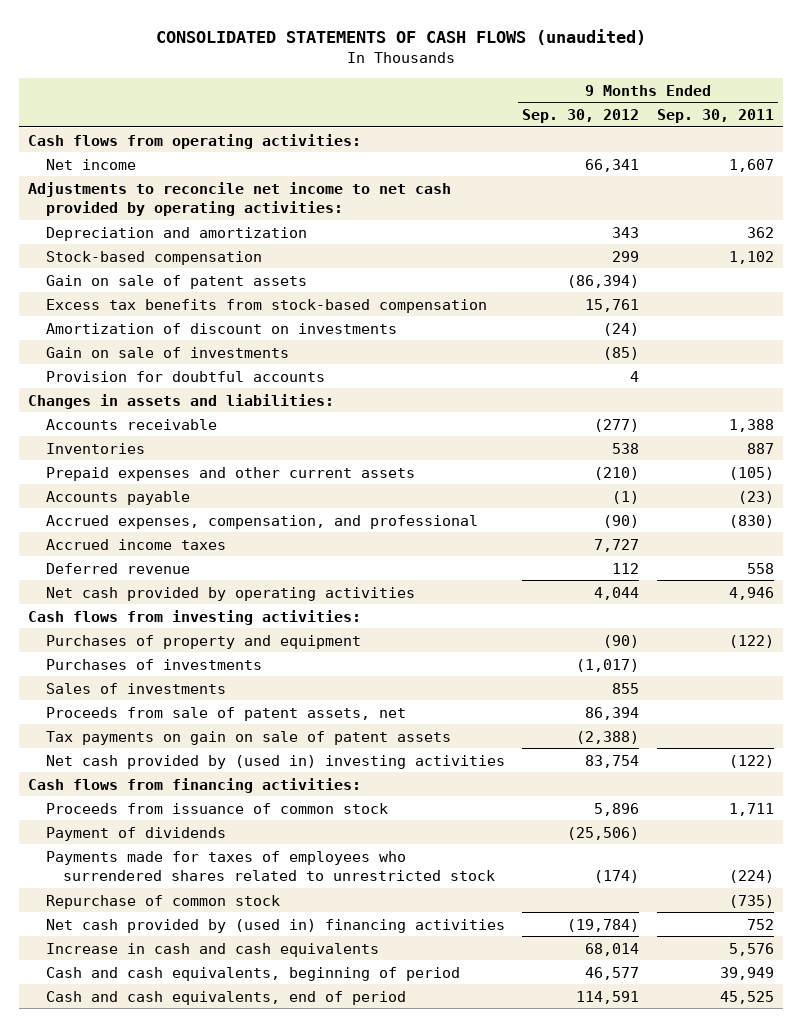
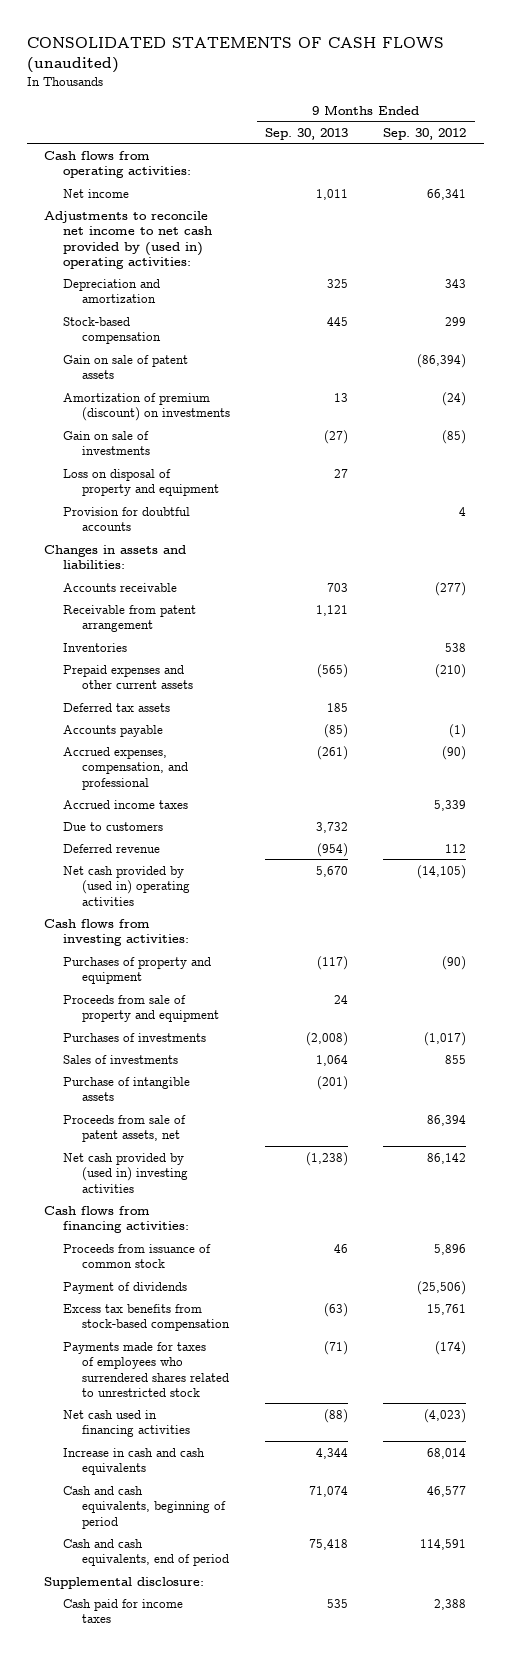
- | 9 Months Ended Sep. 30, 2012 | 9 Months Ended Sep. 30, 2011
+ | 9 Months Ended Sep. 30, 2013 | 9 Months Ended Sep. 30, 2012
- Adjustments to reconcile net income to net cash provided by operating activities:
+ Adjustments to reconcile net income to net cash provided by (used in) operating activities:
- Amortization of discount on investments | (24) |
+ Amortization of premium (discount) on investments | 13 | (24)
+ Loss on disposal of property and equipment | 27 |
+ Receivable from patent arrangement | 1,121 |
+ Deferred tax assets | 185 |
- Accrued income taxes | 7,727 |
+ Accrued income taxes | | 5,339
+ Due to customers | 3,732 |
- Net cash provided by operating activities | 4,044 | 4,946
+ Net cash provided by (used in) operating activities | 5,670 | (14,105)
+ Proceeds from sale of property and equipment | 24 |
+ Purchase of intangible assets | (201) |
- Tax payments on gain on sale of patent assets | (2,388) |
- Net cash provided by (used in) investing activities | 83,754 | (122)
+ Net cash provided by (used in) investing activities | (1,238) | 86,142
moved down: Excess tax benefits from stock-based compensation | (63) | 15,761
- Repurchase of common stock | | (735)
- Net cash provided by (used in) financing activities | (19,784) | 752
+ Net cash used in financing activities | (88) | (4,023)
+ Supplemental disclosure:
+ Cash paid for income taxes | 535 | 2,388

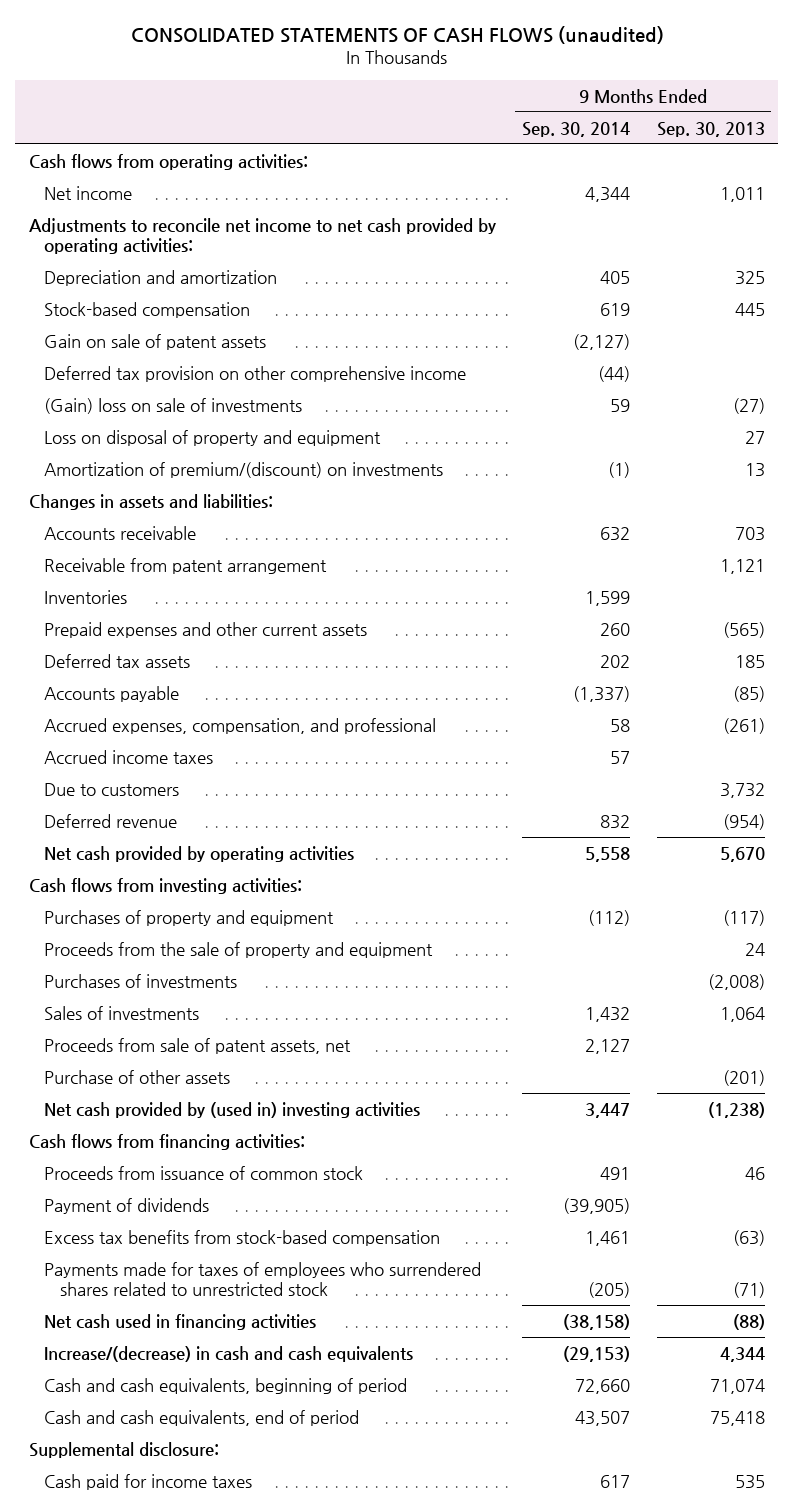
- | 9 Months Ended Sep. 30, 2013 | 9 Months Ended Sep. 30, 2012
+ | 9 Months Ended Sep. 30, 2014 | 9 Months Ended Sep. 30, 2013
- Adjustments to reconcile net income to net cash provided by (used in) operating activities:
+ Adjustments to reconcile net income to net cash provided by operating activities:
- Amortization of premium (discount) on investments | 13 | (24)
- Gain on sale of investments | (27) | (85)
+ Deferred tax provision on other comprehensive income | (44) |
+ (Gain) loss on sale of investments | 59 | (27)
- Provision for doubtful accounts | | 4
+ Amortization of premium/(discount) on investments | (1) | 13
- Net cash provided by (used in) operating activities | 5,670 | (14,105)
+ Net cash provided by operating activities | 5,558 | 5,670
- Proceeds from sale of property and equipment | 24 |
+ Proceeds from the sale of property and equipment | | 24
- Purchase of intangible assets | (201) |
+ Purchase of other assets | | (201)
- Increase in cash and cash equivalents | 4,344 | 68,014
+ Increase/(decrease) in cash and cash equivalents | (29,153) | 4,344

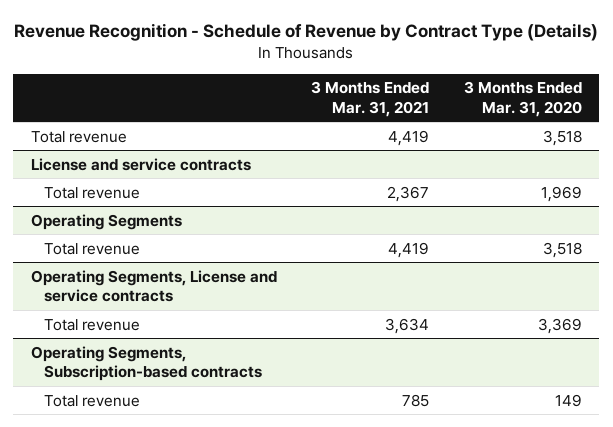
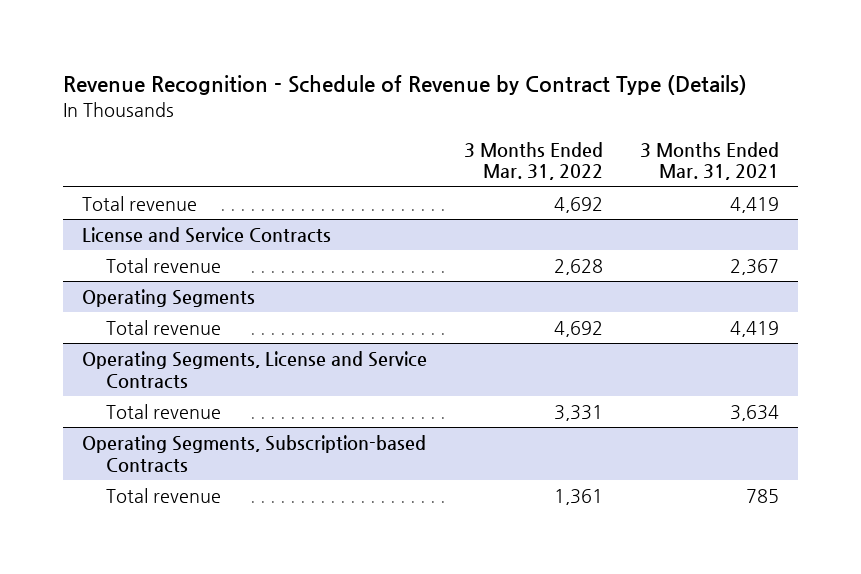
- | 3 Months Ended Mar. 31, 2021 | 3 Months Ended Mar. 31, 2020
+ | 3 Months Ended Mar. 31, 2022 | 3 Months Ended Mar. 31, 2021
- License and service contracts
+ License and Service Contracts
- Operating Segments, License and service contracts
+ Operating Segments, License and Service Contracts
- Operating Segments, Subscription-based contracts
+ Operating Segments, Subscription-based Contracts

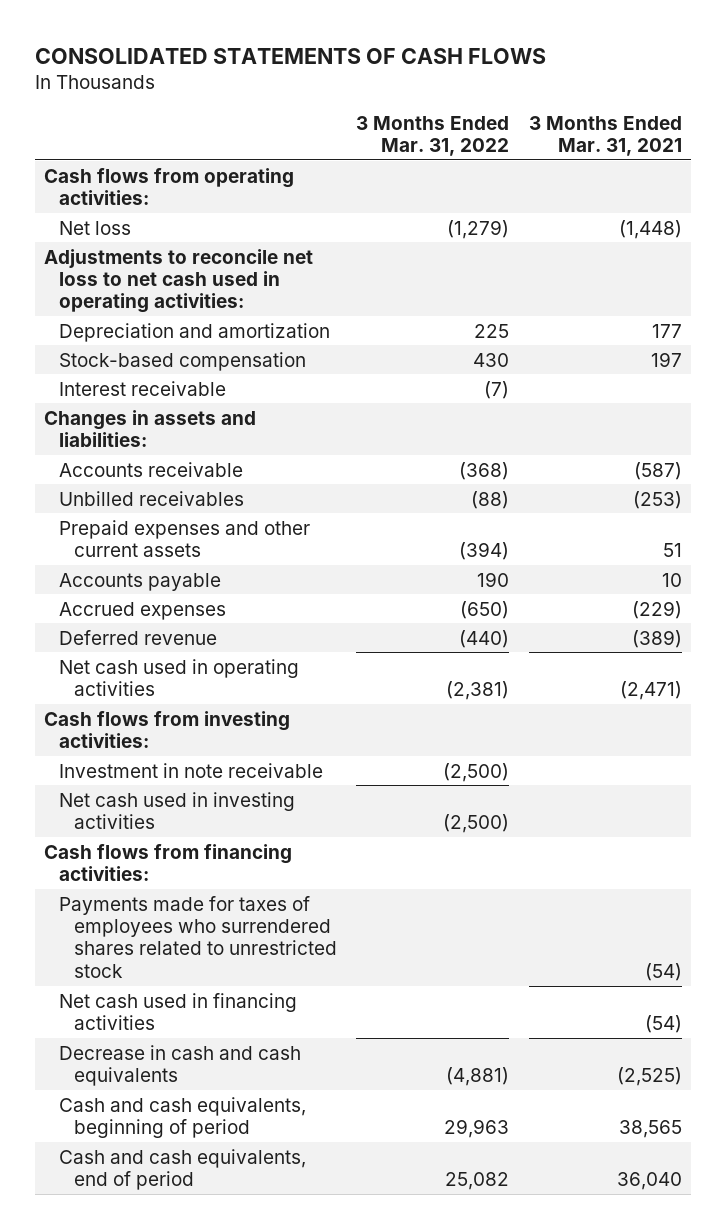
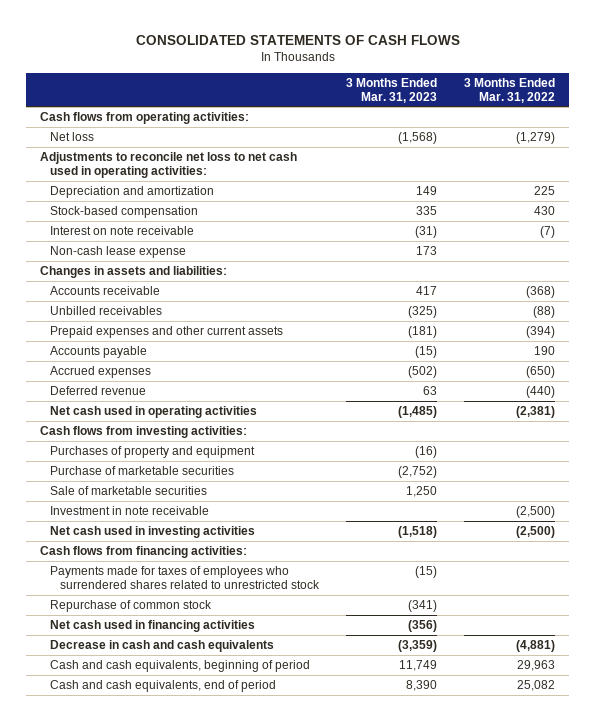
- | 3 Months Ended Mar. 31, 2022 | 3 Months Ended Mar. 31, 2021
+ | 3 Months Ended Mar. 31, 2023 | 3 Months Ended Mar. 31, 2022
- Interest receivable | (7) |
+ Interest on note receivable | (31) | (7)
+ Non-cash lease expense | 173 |
+ Purchases of property and equipment | (16) |
+ Purchase of marketable securities | (2,752) |
+ Sale of marketable securities | 1,250 |
+ Repurchase of common stock | (341) |

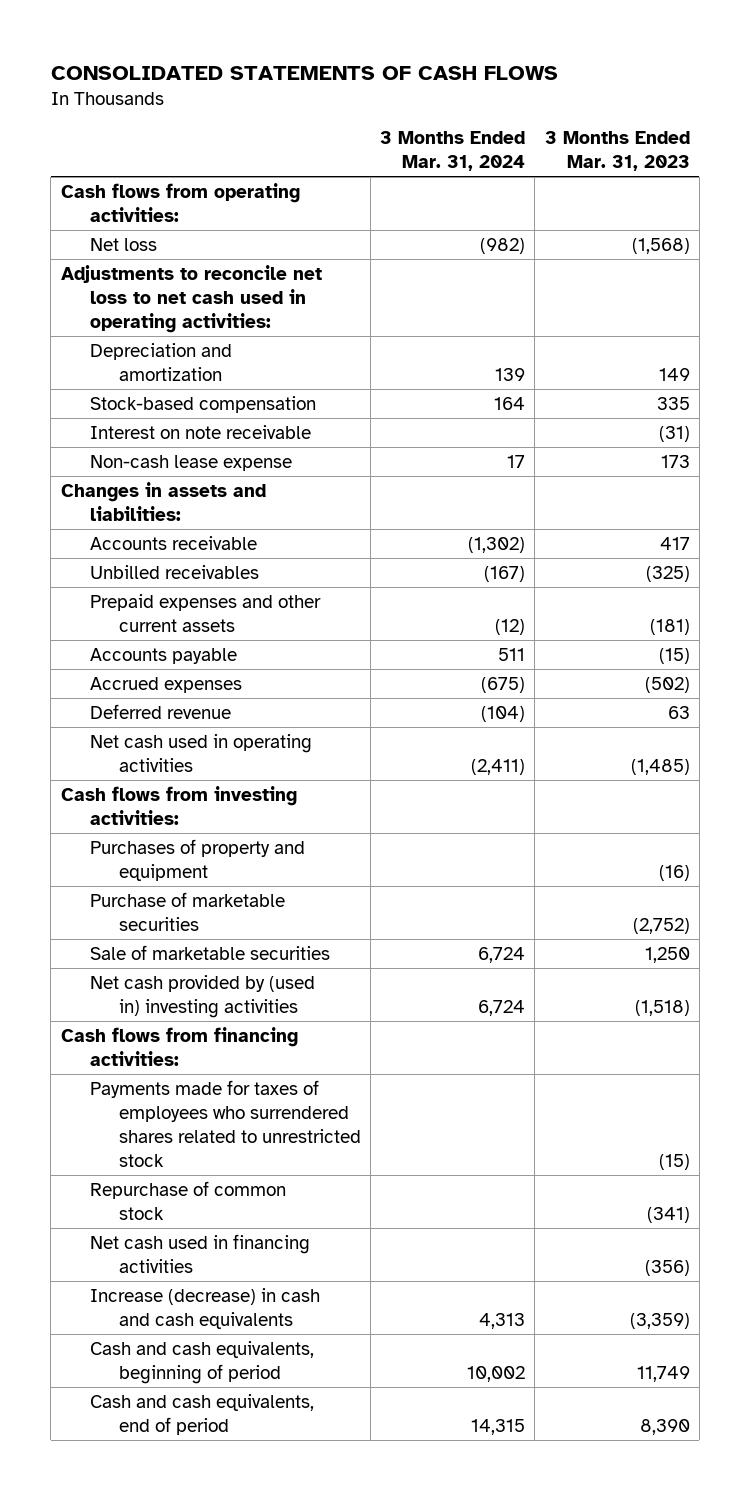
- | 3 Months Ended Mar. 31, 2023 | 3 Months Ended Mar. 31, 2022
+ | 3 Months Ended Mar. 31, 2024 | 3 Months Ended Mar. 31, 2023
- Investment in note receivable | | (2,500)
- Net cash used in investing activities | (1,518) | (2,500)
+ Net cash provided by (used in) investing activities | 6,724 | (1,518)
- Decrease in cash and cash equivalents | (3,359) | (4,881)
+ Increase (decrease) in cash and cash equivalents | 4,313 | (3,359)

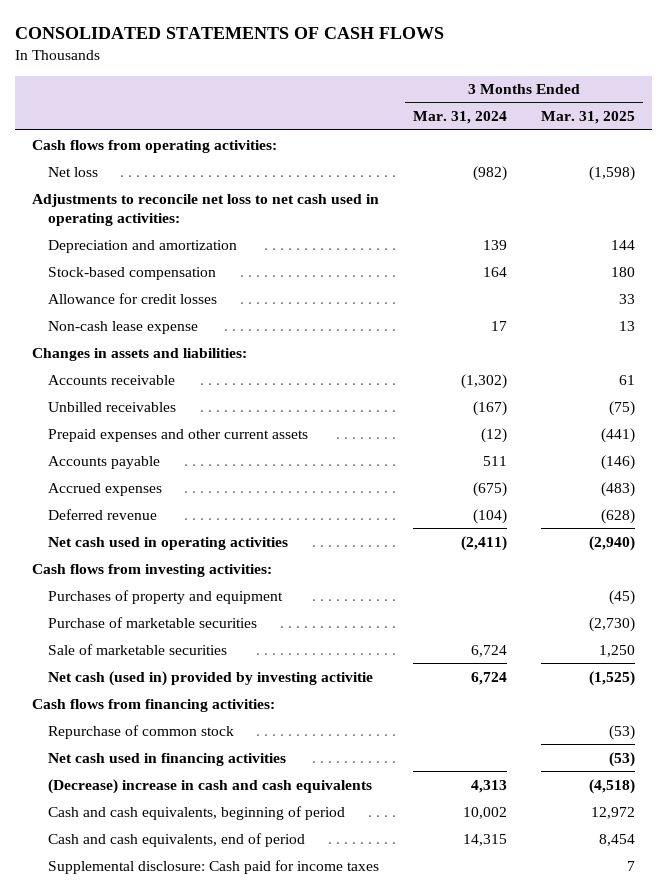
- | 3 Months Ended Mar. 31, 2024 | 3 Months Ended Mar. 31, 2023
+ | 3 Months Ended Mar. 31, 2024 | 3 Months Ended Mar. 31, 2025
- Interest on note receivable | | (31)
+ Allowance for credit losses | | 33
- Net cash provided by (used in) investing activities | 6,724 | (1,518)
+ Net cash (used in) provided by investing activitie | 6,724 | (1,525)
- Payments made for taxes of employees who surrendered shares related to unrestricted stock | | (15)
- Increase (decrease) in cash and cash equivalents | 4,313 | (3,359)
+ (Decrease) increase in cash and cash equivalents | 4,313 | (4,518)
+ Supplemental disclosure: Cash paid for income taxes | | 7

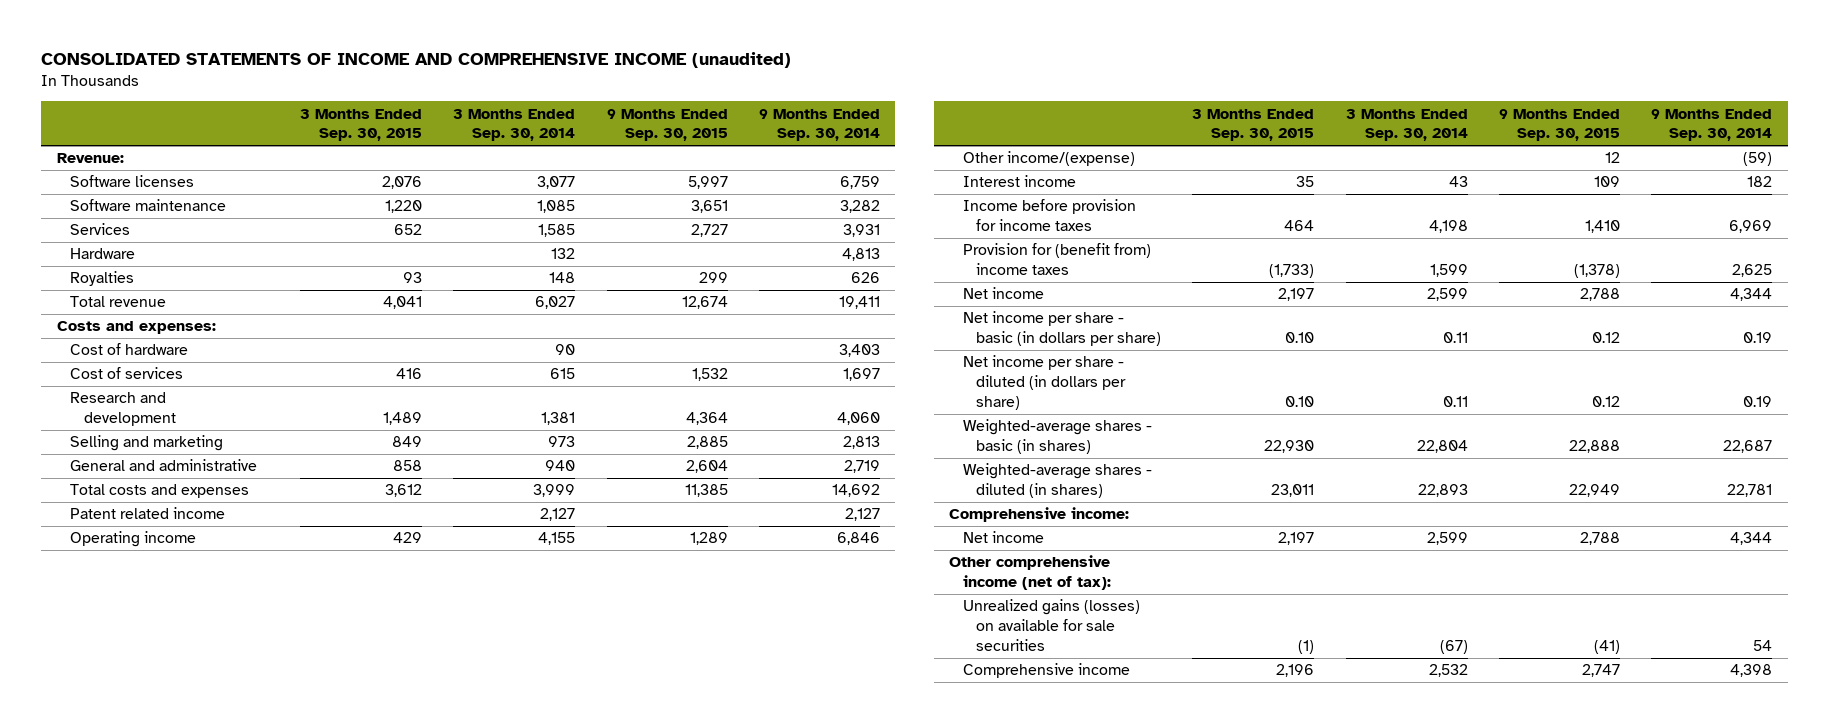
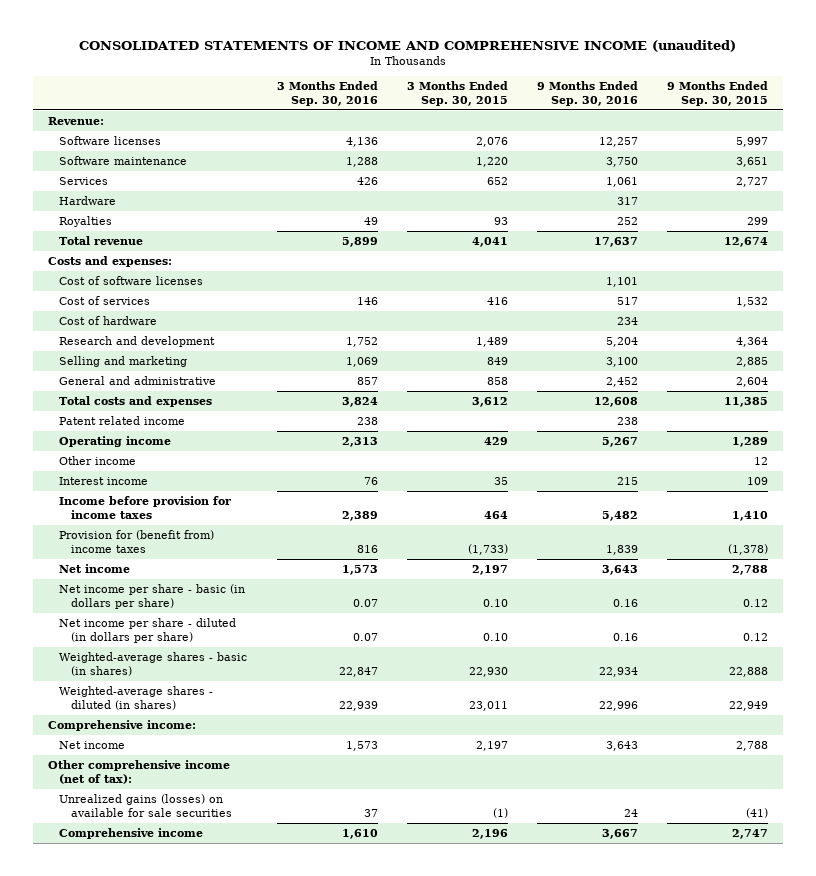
- | 3 Months Ended Sep. 30, 2015 | 3 Months Ended Sep. 30, 2014 | 9 Months Ended Sep. 30, 2015 | 9 Months Ended Sep. 30, 2014
+ | 3 Months Ended Sep. 30, 2016 | 3 Months Ended Sep. 30, 2015 | 9 Months Ended Sep. 30, 2016 | 9 Months Ended Sep. 30, 2015
+ Cost of software licenses | | | 1,101 |
moved down: Cost of hardware | | | 234 |
- Other income/(expense) | | | 12 | (59)
+ Other income | | | | 12

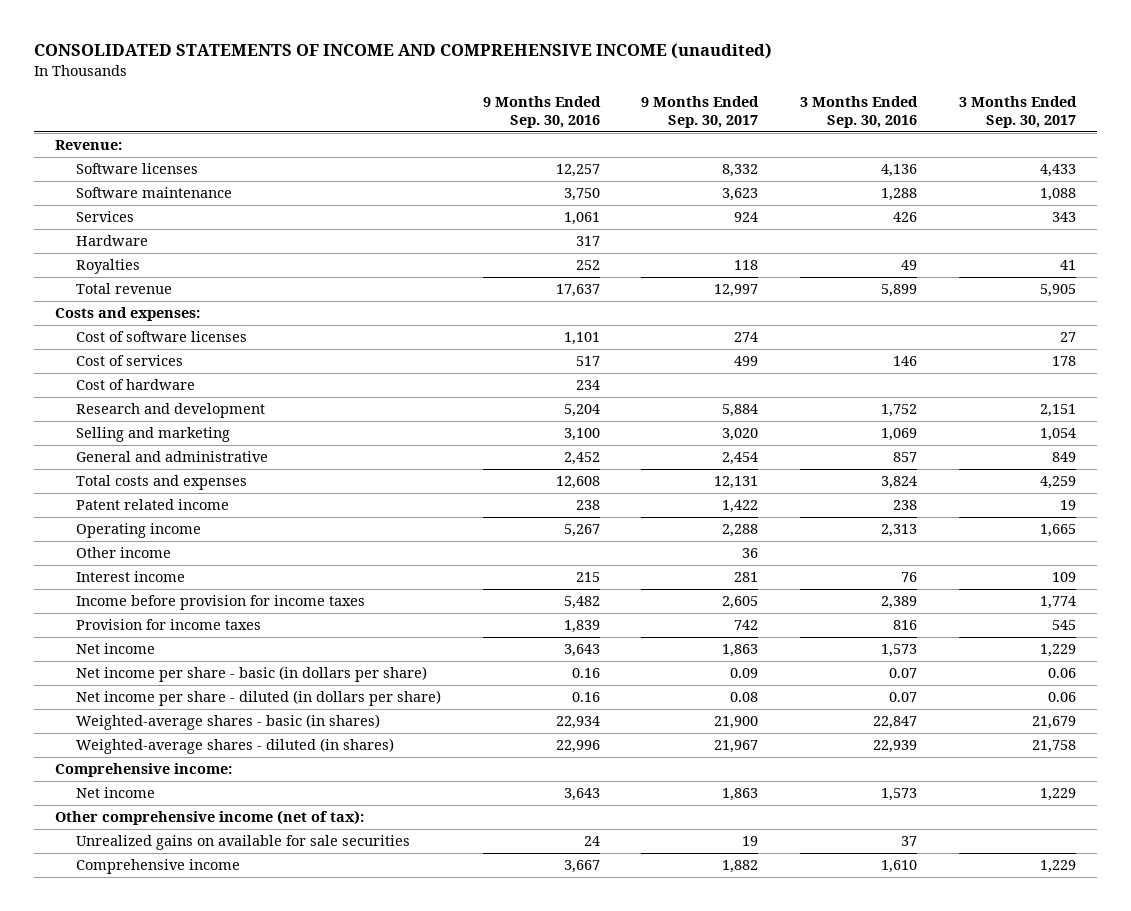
- | 3 Months Ended Sep. 30, 2016 | 3 Months Ended Sep. 30, 2015 | 9 Months Ended Sep. 30, 2016 | 9 Months Ended Sep. 30, 2015
+ | 9 Months Ended Sep. 30, 2016 | 9 Months Ended Sep. 30, 2017 | 3 Months Ended Sep. 30, 2016 | 3 Months Ended Sep. 30, 2017
- Provision for (benefit from) income taxes | 816 | (1,733) | 1,839 | (1,378)
+ Provision for income taxes | 1,839 | 742 | 816 | 545
- Unrealized gains (losses) on available for sale securities | 37 | (1) | 24 | (41)
+ Unrealized gains on available for sale securities | 24 | 19 | 37 |

